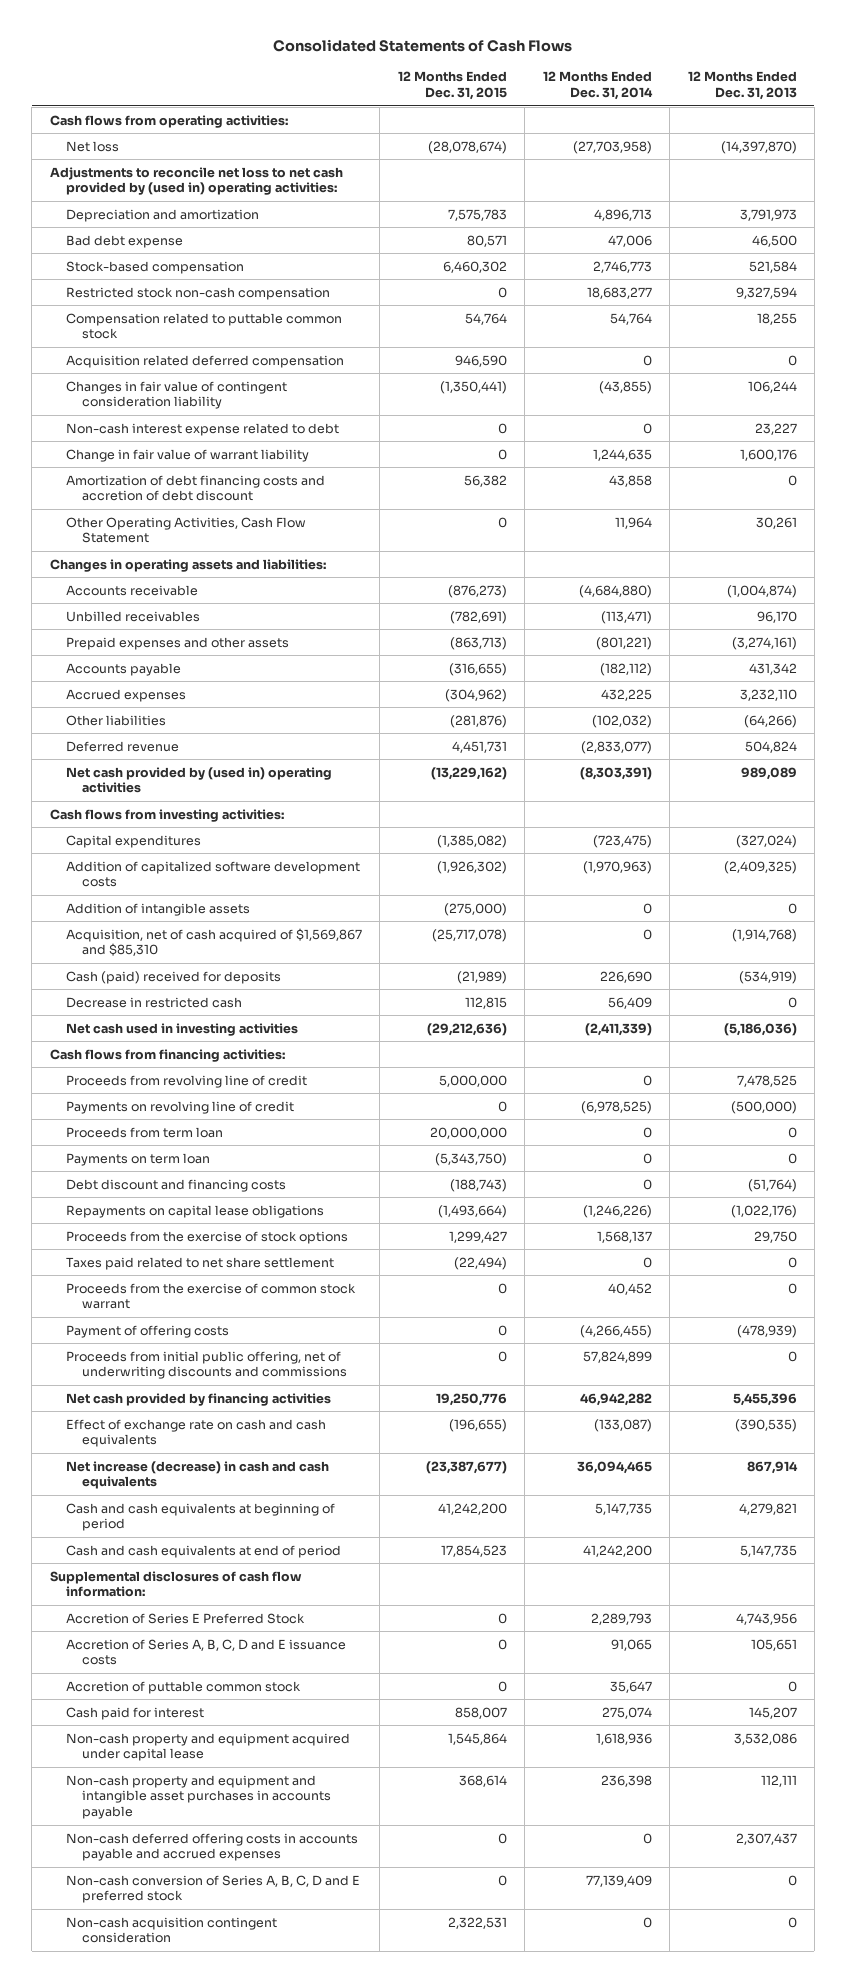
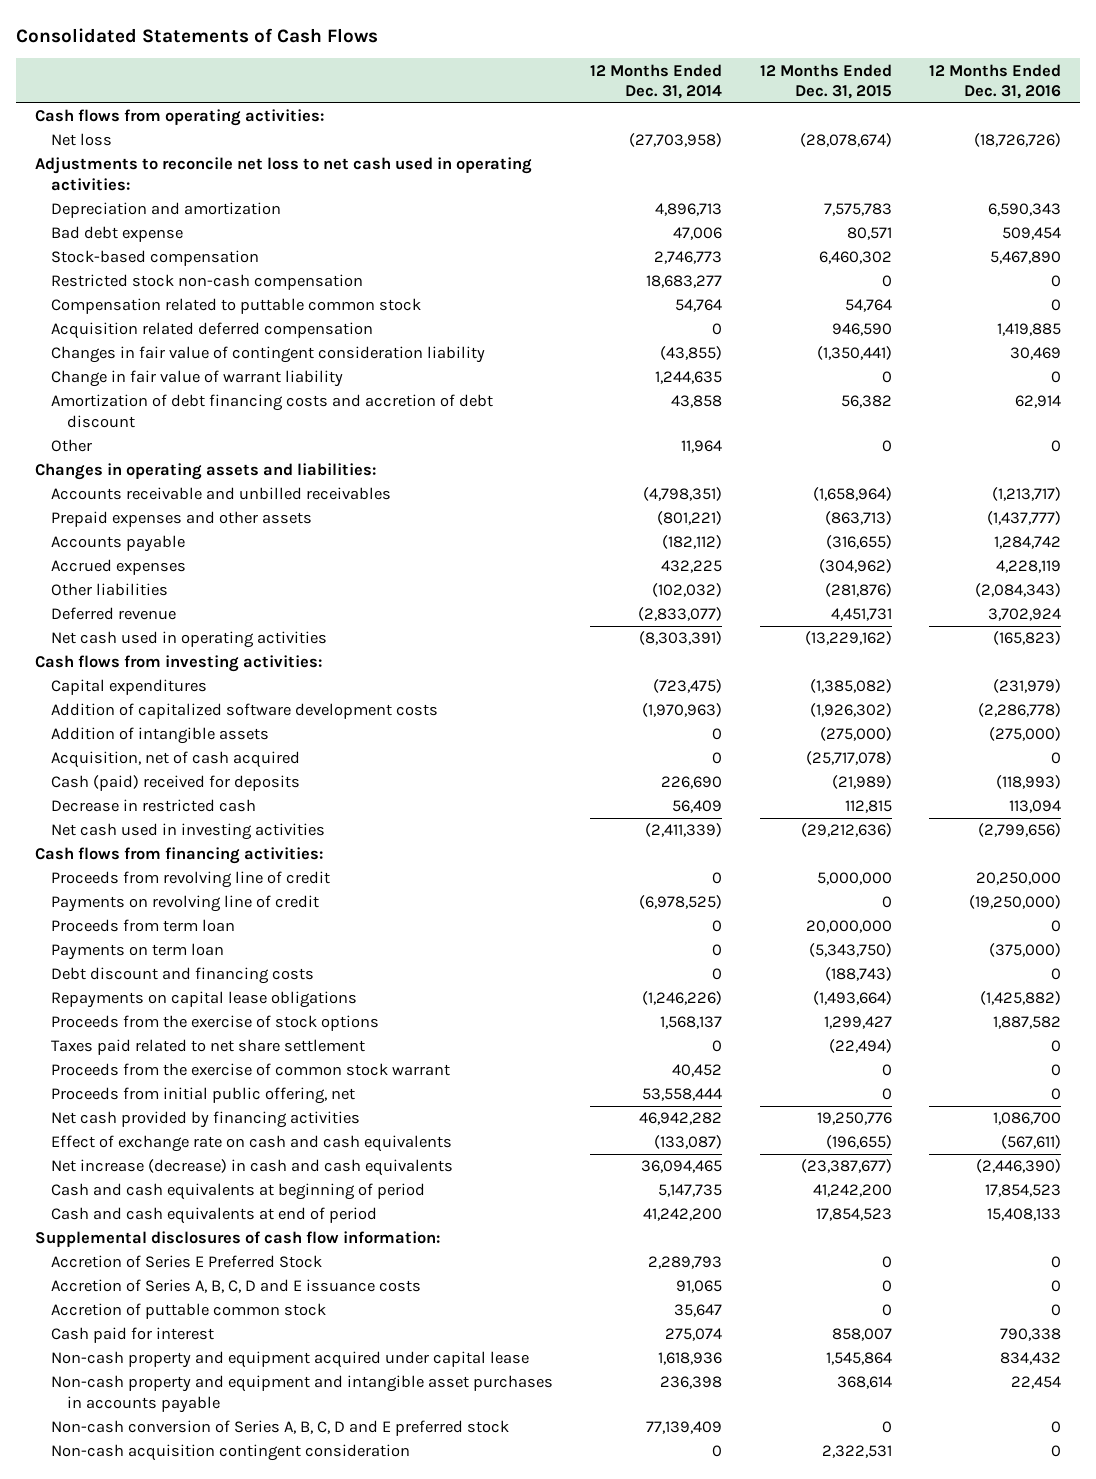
- | 12 Months Ended Dec. 31, 2015 | 12 Months Ended Dec. 31, 2014 | 12 Months Ended Dec. 31, 2013
+ | 12 Months Ended Dec. 31, 2014 | 12 Months Ended Dec. 31, 2015 | 12 Months Ended Dec. 31, 2016
- Adjustments to reconcile net loss to net cash provided by (used in) operating activities:
+ Adjustments to reconcile net loss to net cash used in operating activities:
- Non-cash interest expense related to debt | 0 | 0 | 23,227
- Other Operating Activities, Cash Flow Statement | 0 | 11,964 | 30,261
+ Other | 11,964 | 0 | 0
- Accounts receivable | (876,273) | (4,684,880) | (1,004,874)
- Unbilled receivables | (782,691) | (113,471) | 96,170
+ Accounts receivable and unbilled receivables | (4,798,351) | (1,658,964) | (1,213,717)
- Net cash provided by (used in) operating activities | (13,229,162) | (8,303,391) | 989,089
+ Net cash used in operating activities | (8,303,391) | (13,229,162) | (165,823)
- Acquisition, net of cash acquired of $1,569,867 and $85,310 | (25,717,078) | 0 | (1,914,768)
+ Acquisition, net of cash acquired | 0 | (25,717,078) | 0
- Payment of offering costs | 0 | (4,266,455) | (478,939)
- Proceeds from initial public offering, net of underwriting discounts and commissions | 0 | 57,824,899 | 0
+ Proceeds from initial public offering, net | 53,558,444 | 0 | 0
- Non-cash deferred offering costs in accounts payable and accrued expenses | 0 | 0 | 2,307,437

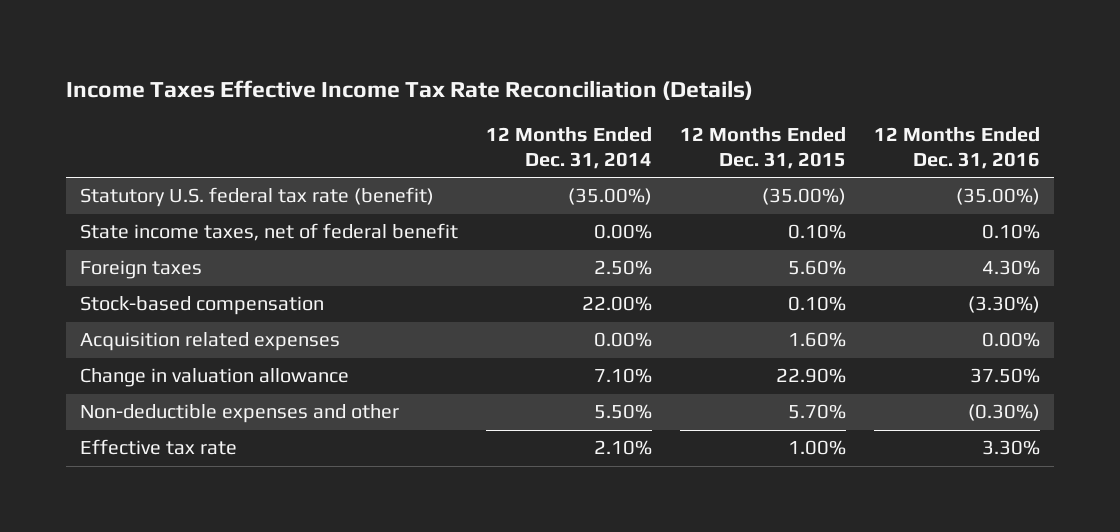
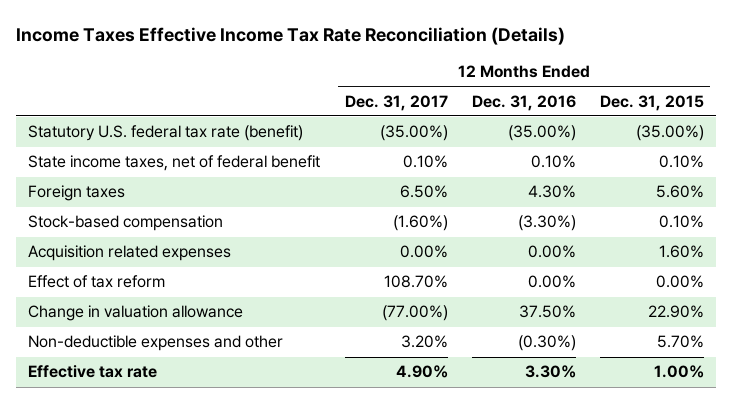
- | 12 Months Ended Dec. 31, 2014 | 12 Months Ended Dec. 31, 2015 | 12 Months Ended Dec. 31, 2016
+ | 12 Months Ended Dec. 31, 2017 | 12 Months Ended Dec. 31, 2016 | 12 Months Ended Dec. 31, 2015
+ Effect of tax reform | 108.70% | 0.00% | 0.00%

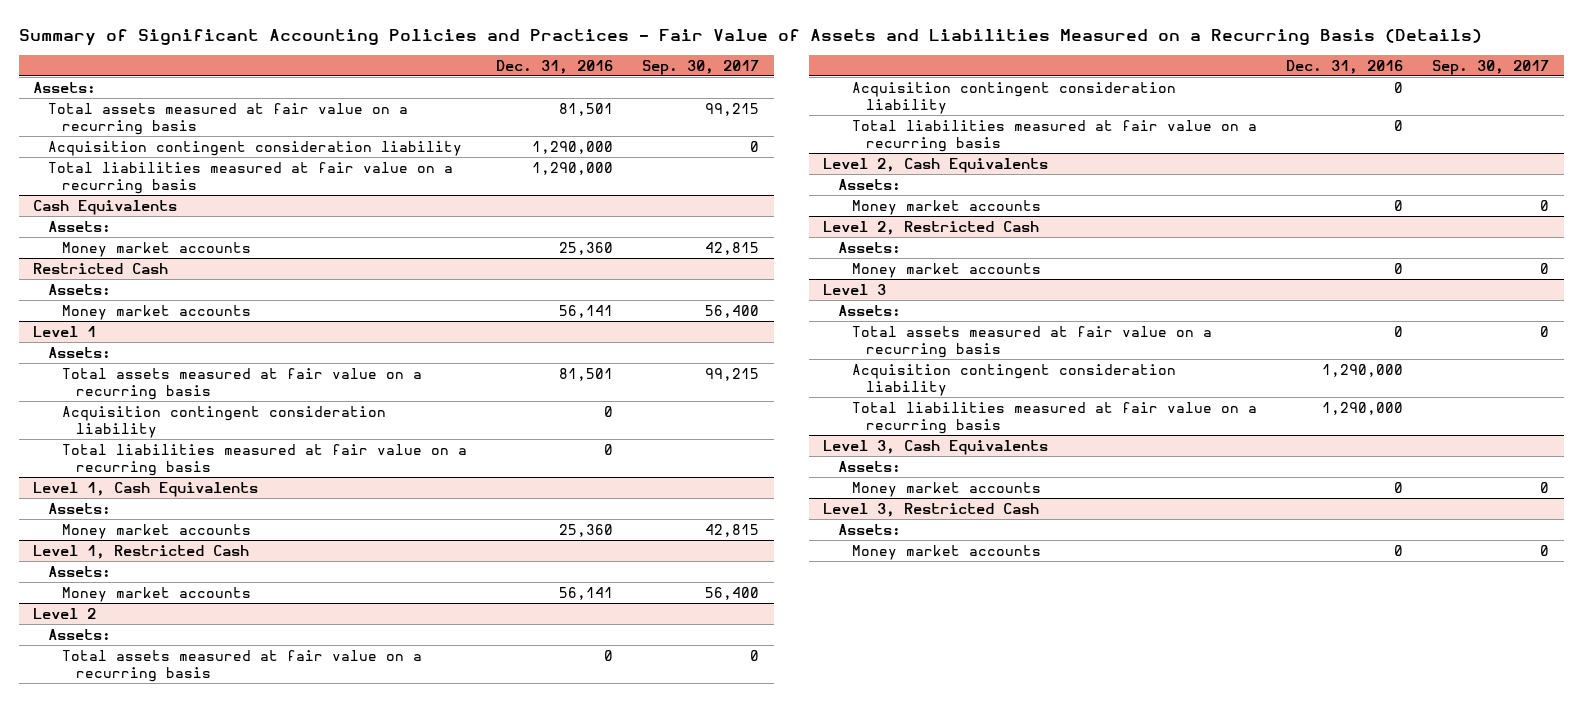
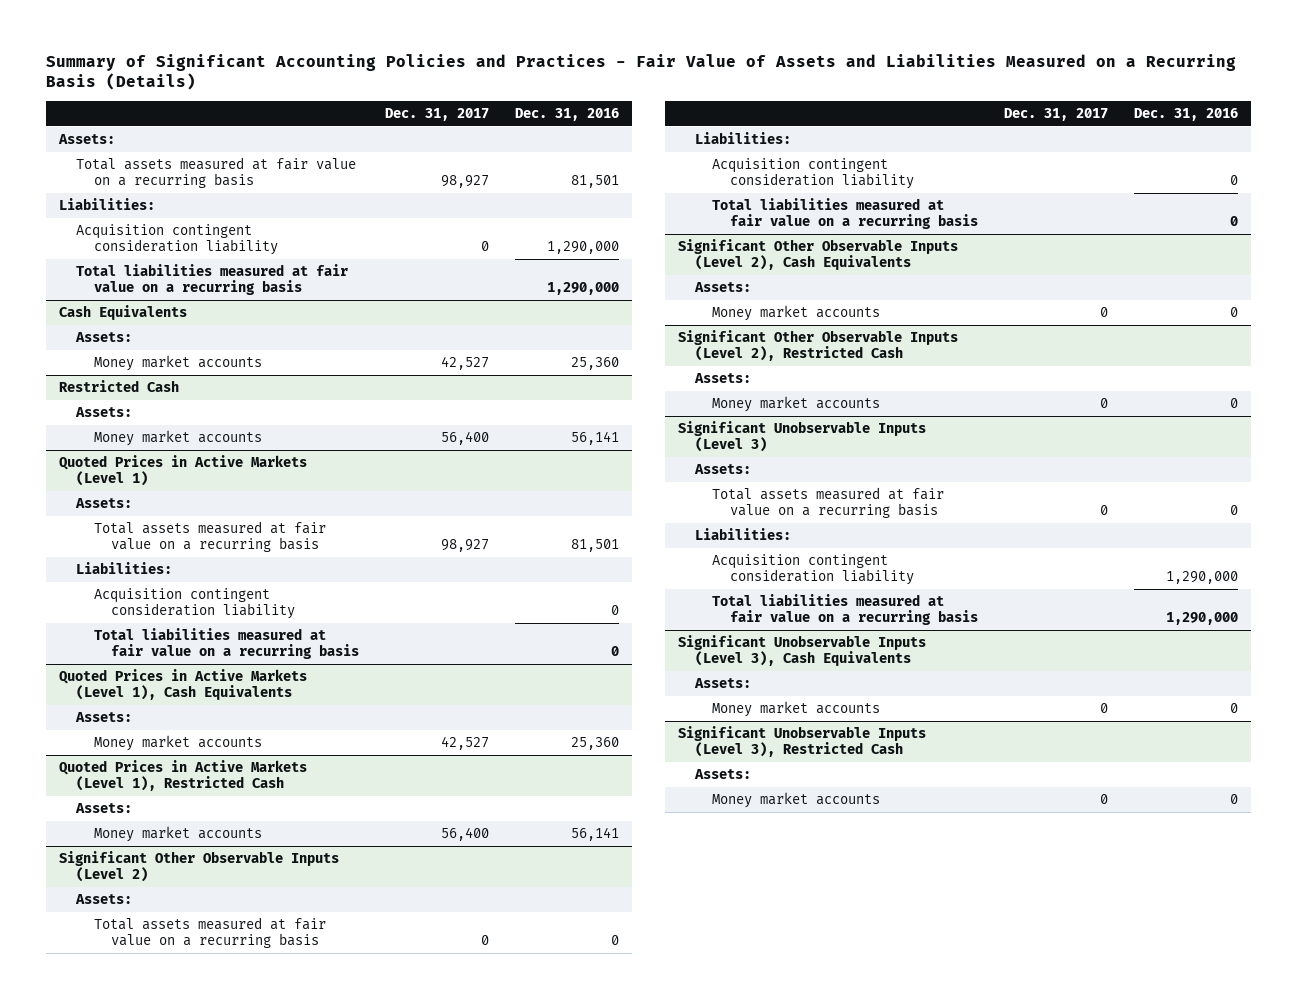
- | Dec. 31, 2016 | Sep. 30, 2017
+ | Dec. 31, 2017 | Dec. 31, 2016
+ Liabilities:
- Level 1
+ Quoted Prices in Active Markets (Level 1)
+ Liabilities:
- Level 1, Cash Equivalents
+ Quoted Prices in Active Markets (Level 1), Cash Equivalents
- Level 1, Restricted Cash
+ Quoted Prices in Active Markets (Level 1), Restricted Cash
- Level 2
+ Significant Other Observable Inputs (Level 2)
+ Liabilities:
- Level 2, Cash Equivalents
+ Significant Other Observable Inputs (Level 2), Cash Equivalents
- Level 2, Restricted Cash
+ Significant Other Observable Inputs (Level 2), Restricted Cash
- Level 3
+ Significant Unobservable Inputs (Level 3)
+ Liabilities:
- Level 3, Cash Equivalents
+ Significant Unobservable Inputs (Level 3), Cash Equivalents
- Level 3, Restricted Cash
+ Significant Unobservable Inputs (Level 3), Restricted Cash

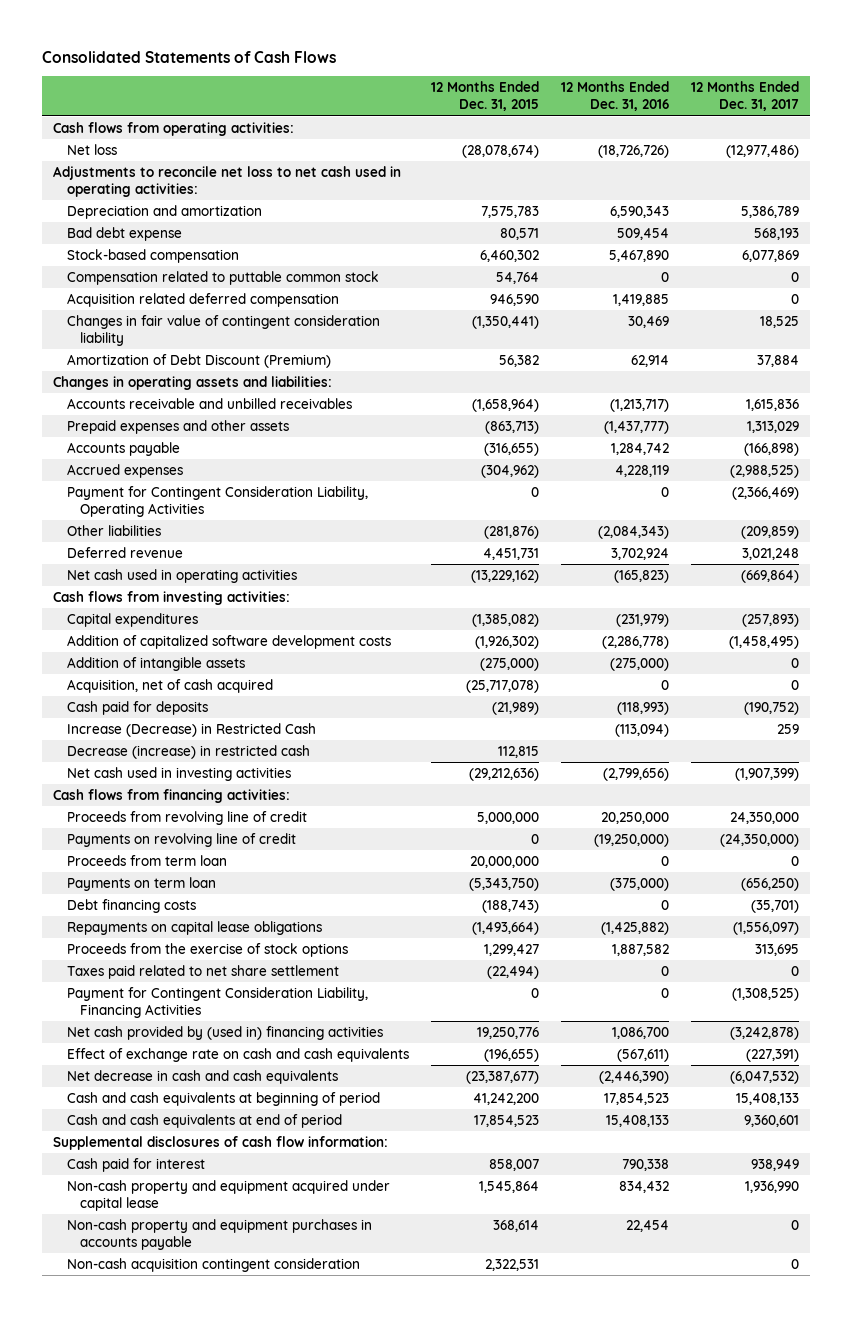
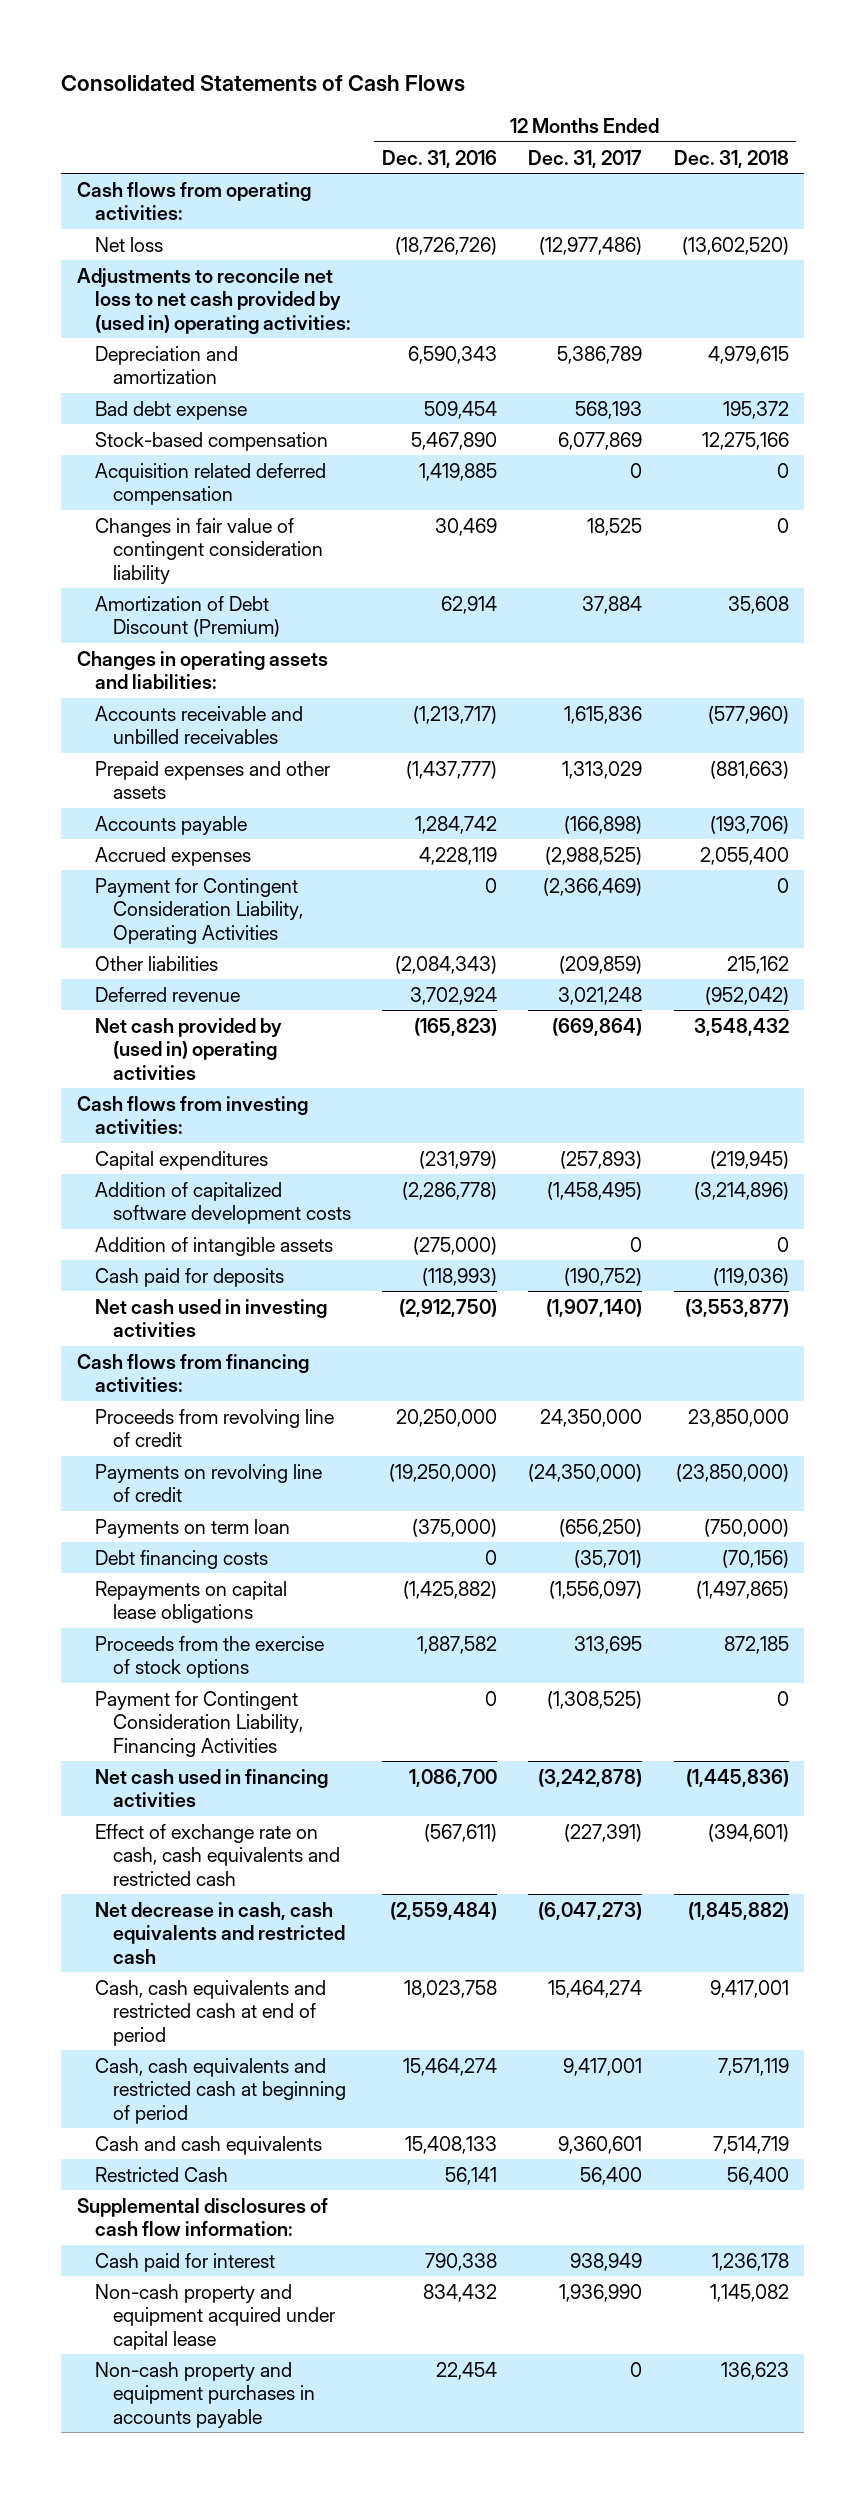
- | 12 Months Ended Dec. 31, 2015 | 12 Months Ended Dec. 31, 2016 | 12 Months Ended Dec. 31, 2017
+ | 12 Months Ended Dec. 31, 2016 | 12 Months Ended Dec. 31, 2017 | 12 Months Ended Dec. 31, 2018
- Adjustments to reconcile net loss to net cash used in operating activities:
+ Adjustments to reconcile net loss to net cash provided by (used in) operating activities:
- Compensation related to puttable common stock | 54,764 | 0 | 0
- Net cash used in operating activities | (13,229,162) | (165,823) | (669,864)
+ Net cash provided by (used in) operating activities | (165,823) | (669,864) | 3,548,432
- Acquisition, net of cash acquired | (25,717,078) | 0 | 0
- Increase (Decrease) in Restricted Cash | | (113,094) | 259
- Decrease (increase) in restricted cash | 112,815 | |
- Net cash used in investing activities | (29,212,636) | (2,799,656) | (1,907,399)
+ Net cash used in investing activities | (2,912,750) | (1,907,140) | (3,553,877)
- Proceeds from term loan | 20,000,000 | 0 | 0
- Taxes paid related to net share settlement | (22,494) | 0 | 0
- Net cash provided by (used in) financing activities | 19,250,776 | 1,086,700 | (3,242,878)
- Effect of exchange rate on cash and cash equivalents | (196,655) | (567,611) | (227,391)
- Net decrease in cash and cash equivalents | (23,387,677) | (2,446,390) | (6,047,532)
- Cash and cash equivalents at beginning of period | 41,242,200 | 17,854,523 | 15,408,133
- Cash and cash equivalents at end of period | 17,854,523 | 15,408,133 | 9,360,601
+ Net cash used in financing activities | 1,086,700 | (3,242,878) | (1,445,836)
+ Effect of exchange rate on cash, cash equivalents and restricted cash | (567,611) | (227,391) | (394,601)
+ Net decrease in cash, cash equivalents and restricted cash | (2,559,484) | (6,047,273) | (1,845,882)
+ Cash, cash equivalents and restricted cash at end of period | 18,023,758 | 15,464,274 | 9,417,001
+ Cash, cash equivalents and restricted cash at beginning of period | 15,464,274 | 9,417,001 | 7,571,119
+ Cash and cash equivalents | 15,408,133 | 9,360,601 | 7,514,719
+ Restricted Cash | 56,141 | 56,400 | 56,400
- Non-cash acquisition contingent consideration | 2,322,531 | | 0

